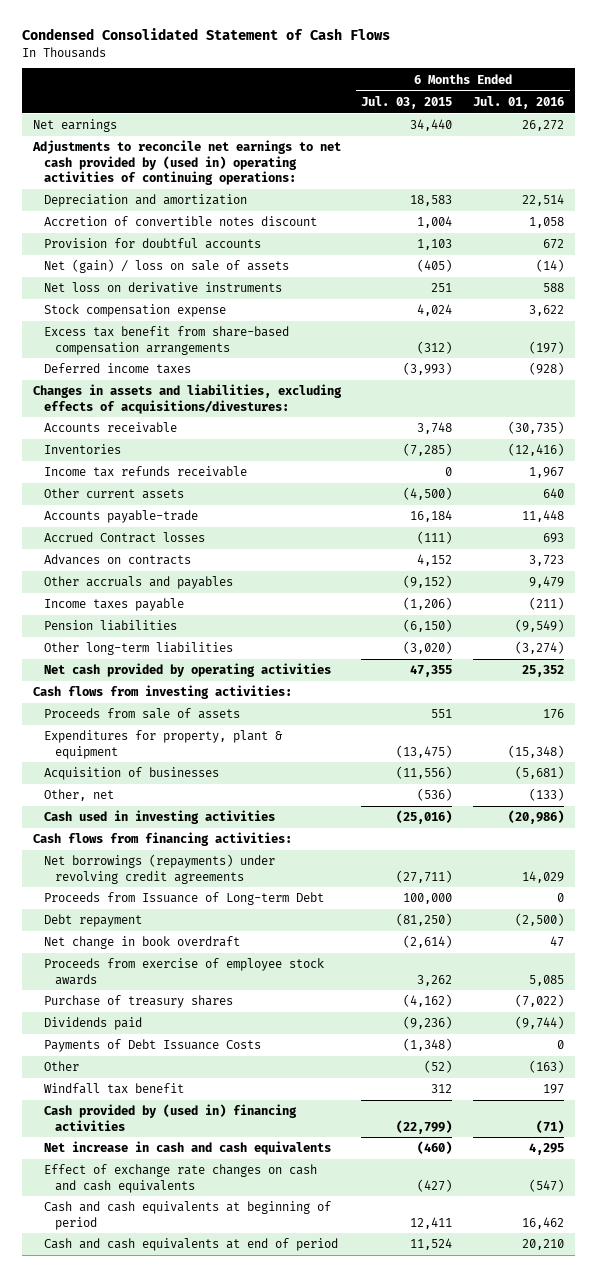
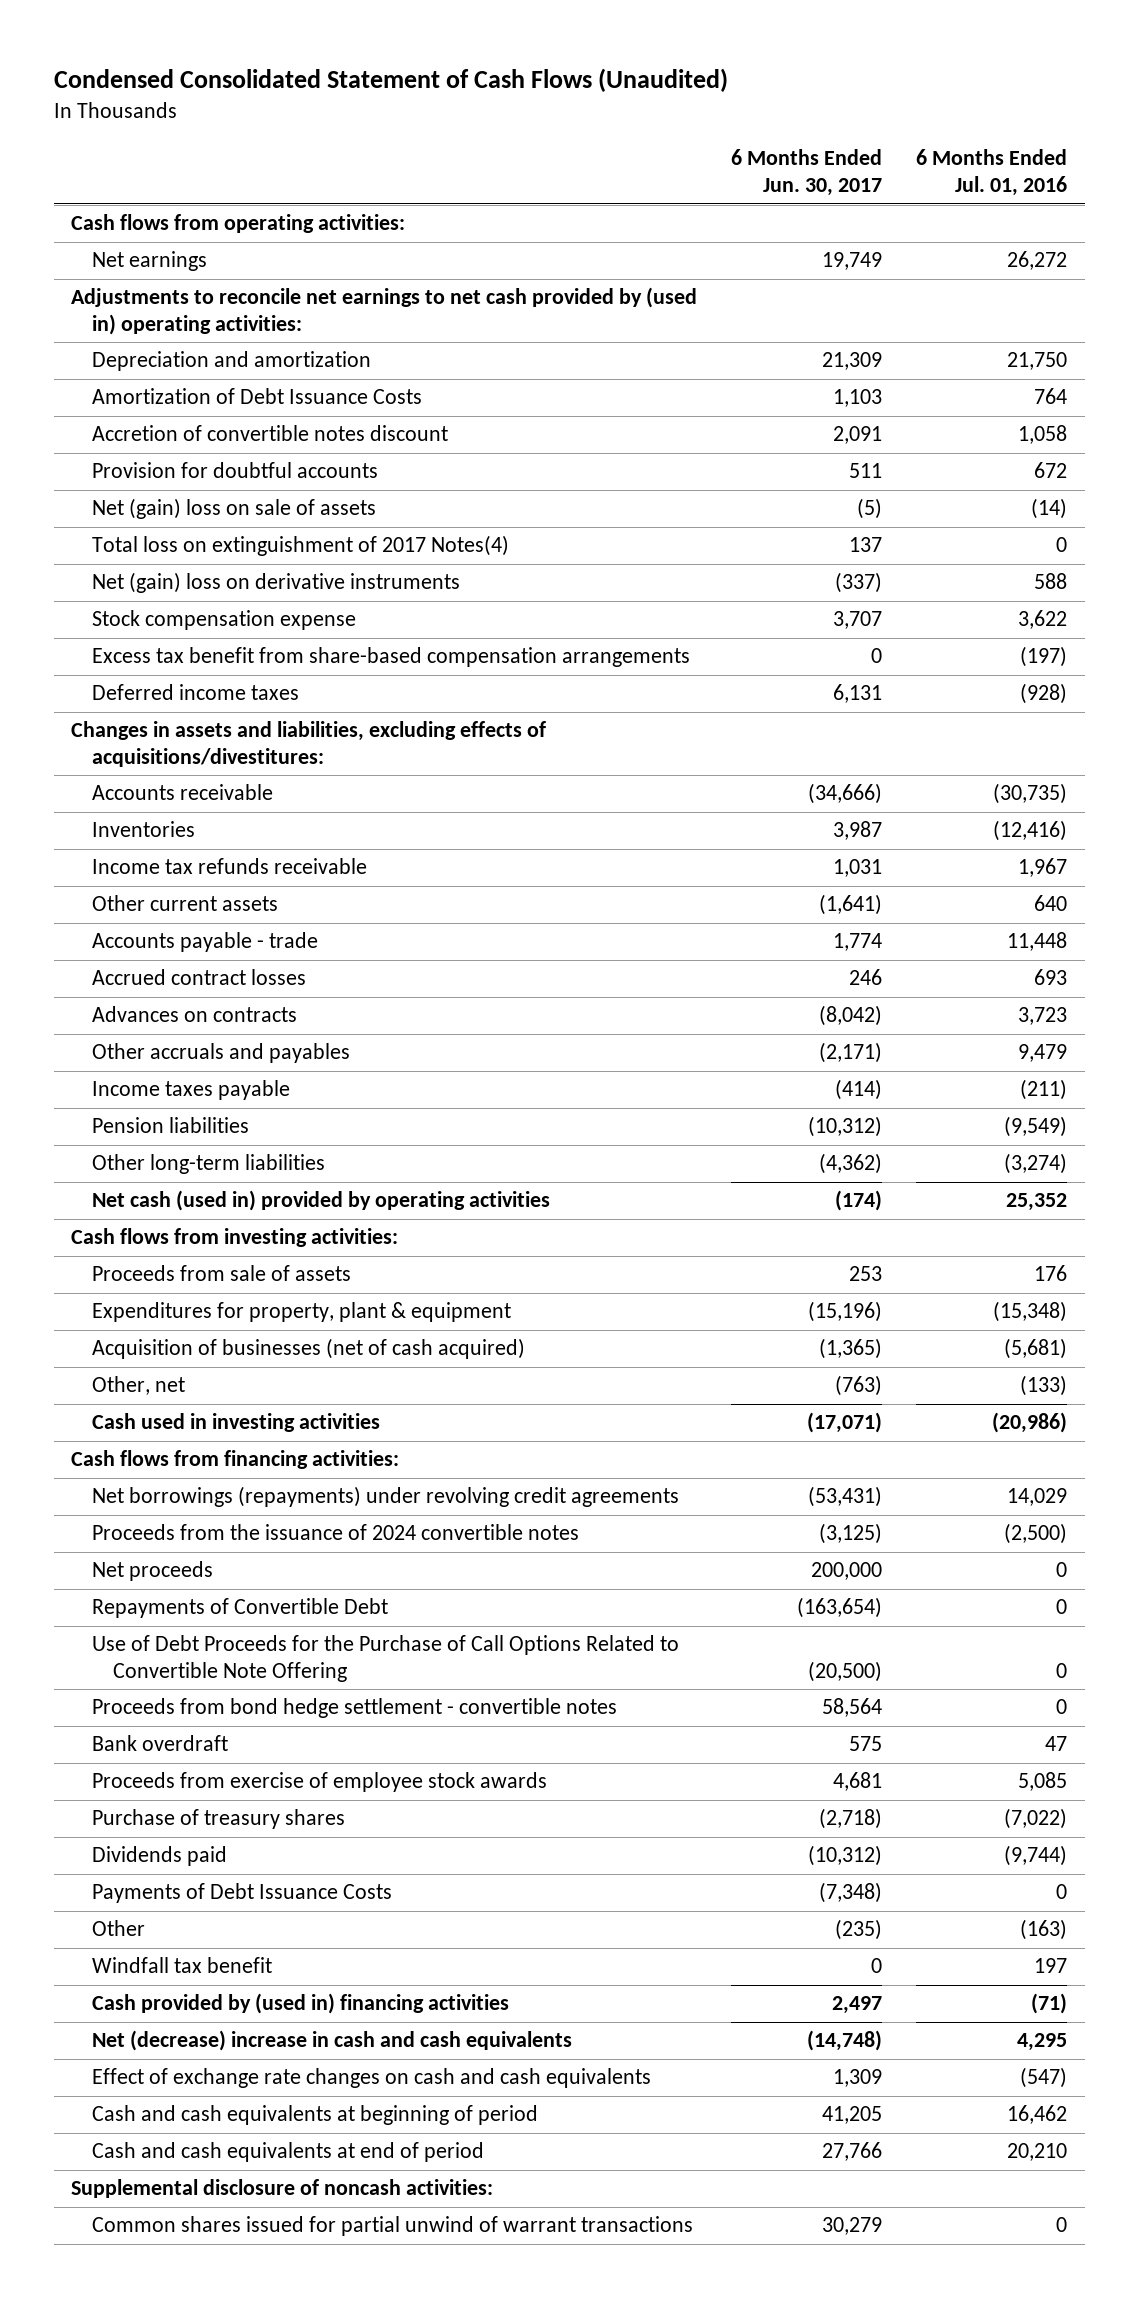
- Condensed Consolidated Statement of Cash Flows
+ Condensed Consolidated Statement of Cash Flows (Unaudited)
- | 6 Months Ended Jul. 03, 2015 | 6 Months Ended Jul. 01, 2016
+ | 6 Months Ended Jun. 30, 2017 | 6 Months Ended Jul. 01, 2016
+ Cash flows from operating activities:
- Adjustments to reconcile net earnings to net cash provided by (used in) operating activities of continuing operations:
- Depreciation and amortization | 18,583 | 22,514
+ Adjustments to reconcile net earnings to net cash provided by (used in) operating activities:
+ Depreciation and amortization | 21,309 | 21,750
+ Amortization of Debt Issuance Costs | 1,103 | 764
- Net (gain) / loss on sale of assets | (405) | (14)
- Net loss on derivative instruments | 251 | 588
+ Net (gain) loss on sale of assets | (5) | (14)
+ Total loss on extinguishment of 2017 Notes(4) | 137 | 0
+ Net (gain) loss on derivative instruments | (337) | 588
- Changes in assets and liabilities, excluding effects of acquisitions/divestures:
+ Changes in assets and liabilities, excluding effects of acquisitions/divestitures:
- Accounts payable-trade | 16,184 | 11,448
- Accrued Contract losses | (111) | 693
+ Accounts payable - trade | 1,774 | 11,448
+ Accrued contract losses | 246 | 693
- Net cash provided by operating activities | 47,355 | 25,352
+ Net cash (used in) provided by operating activities | (174) | 25,352
- Acquisition of businesses | (11,556) | (5,681)
+ Acquisition of businesses (net of cash acquired) | (1,365) | (5,681)
- Proceeds from Issuance of Long-term Debt | 100,000 | 0
- Debt repayment | (81,250) | (2,500)
- Net change in book overdraft | (2,614) | 47
+ Proceeds from the issuance of 2024 convertible notes | (3,125) | (2,500)
+ Net proceeds | 200,000 | 0
+ Repayments of Convertible Debt | (163,654) | 0
+ Use of Debt Proceeds for the Purchase of Call Options Related to Convertible Note Offering | (20,500) | 0
+ Proceeds from bond hedge settlement - convertible notes | 58,564 | 0
+ Bank overdraft | 575 | 47
- Net increase in cash and cash equivalents | (460) | 4,295
+ Net (decrease) increase in cash and cash equivalents | (14,748) | 4,295
+ Supplemental disclosure of noncash activities:
+ Common shares issued for partial unwind of warrant transactions | 30,279 | 0

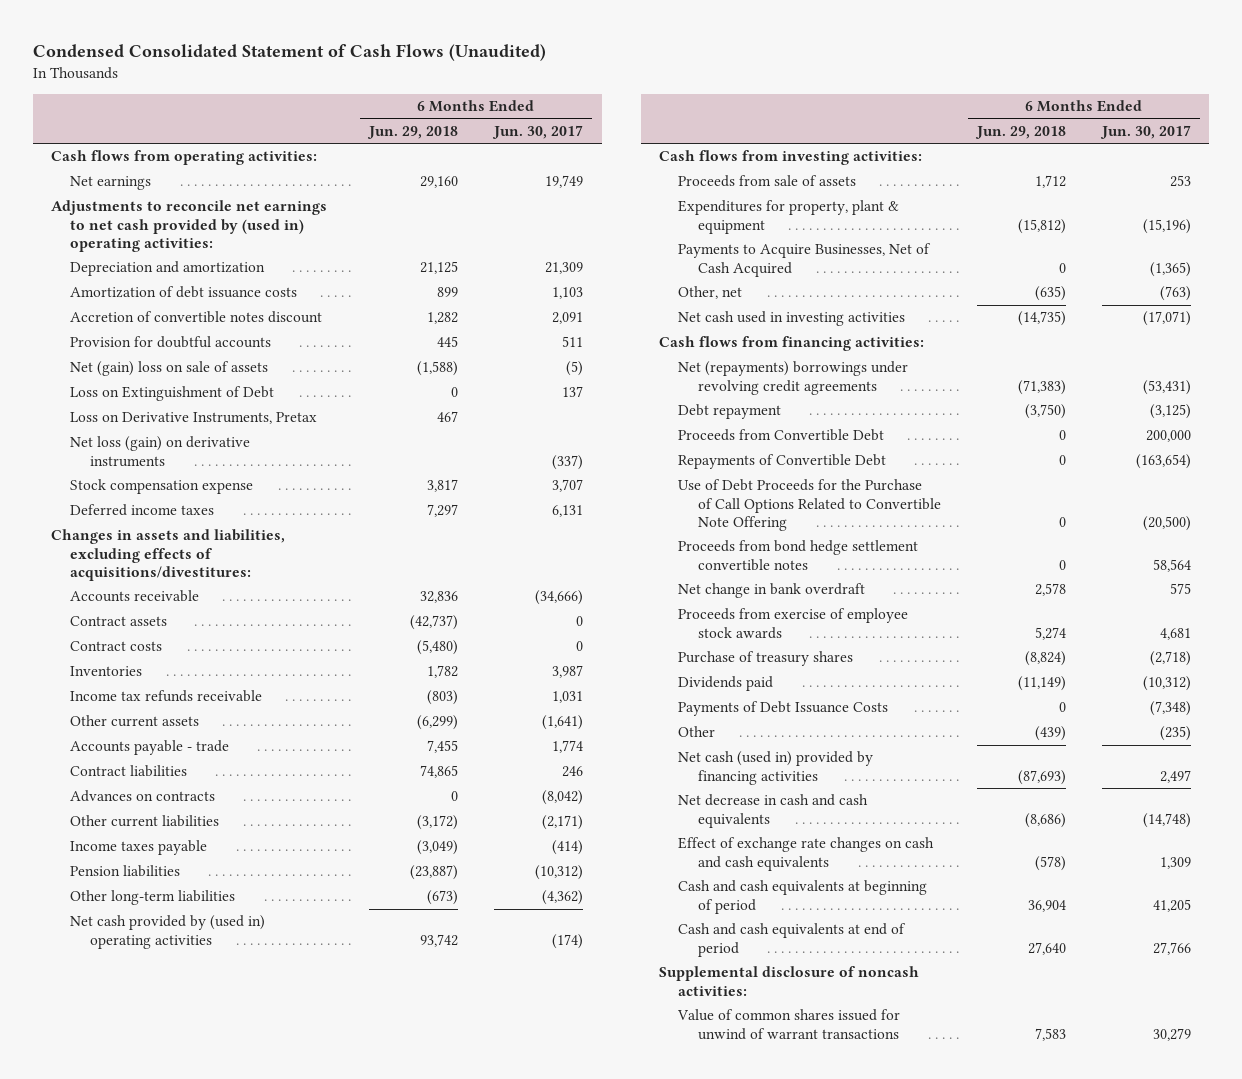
- | 6 Months Ended Jun. 30, 2017 | 6 Months Ended Jul. 01, 2016
+ | 6 Months Ended Jun. 29, 2018 | 6 Months Ended Jun. 30, 2017
- Amortization of Debt Issuance Costs | 1,103 | 764
+ Amortization of debt issuance costs | 899 | 1,103
- Total loss on extinguishment of 2017 Notes(4) | 137 | 0
- Net (gain) loss on derivative instruments | (337) | 588
+ Loss on Extinguishment of Debt | 0 | 137
+ Loss on Derivative Instruments, Pretax | 467 |
+ Net loss (gain) on derivative instruments | | (337)
- Excess tax benefit from share-based compensation arrangements | 0 | (197)
+ Contract assets | (42,737) | 0
+ Contract costs | (5,480) | 0
- Accrued contract losses | 246 | 693
+ Contract liabilities | 74,865 | 246
- Other accruals and payables | (2,171) | 9,479
+ Other current liabilities | (3,172) | (2,171)
- Net cash (used in) provided by operating activities | (174) | 25,352
+ Net cash provided by (used in) operating activities | 93,742 | (174)
- Acquisition of businesses (net of cash acquired) | (1,365) | (5,681)
+ Payments to Acquire Businesses, Net of Cash Acquired | 0 | (1,365)
- Cash used in investing activities | (17,071) | (20,986)
+ Net cash used in investing activities | (14,735) | (17,071)
- Net borrowings (repayments) under revolving credit agreements | (53,431) | 14,029
- Proceeds from the issuance of 2024 convertible notes | (3,125) | (2,500)
- Net proceeds | 200,000 | 0
+ Net (repayments) borrowings under revolving credit agreements | (71,383) | (53,431)
+ Debt repayment | (3,750) | (3,125)
+ Proceeds from Convertible Debt | 0 | 200,000
- Proceeds from bond hedge settlement - convertible notes | 58,564 | 0
- Bank overdraft | 575 | 47
+ Proceeds from bond hedge settlement convertible notes | 0 | 58,564
+ Net change in bank overdraft | 2,578 | 575
- Windfall tax benefit | 0 | 197
- Cash provided by (used in) financing activities | 2,497 | (71)
- Net (decrease) increase in cash and cash equivalents | (14,748) | 4,295
+ Net cash (used in) provided by financing activities | (87,693) | 2,497
+ Net decrease in cash and cash equivalents | (8,686) | (14,748)
- Common shares issued for partial unwind of warrant transactions | 30,279 | 0
+ Value of common shares issued for unwind of warrant transactions | 7,583 | 30,279

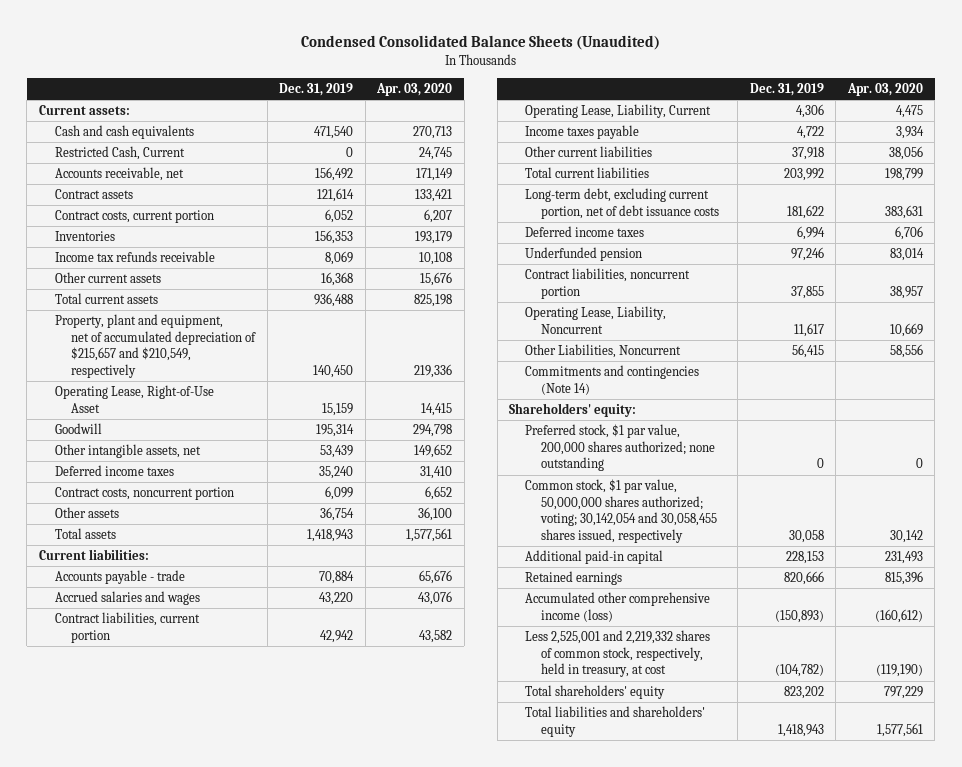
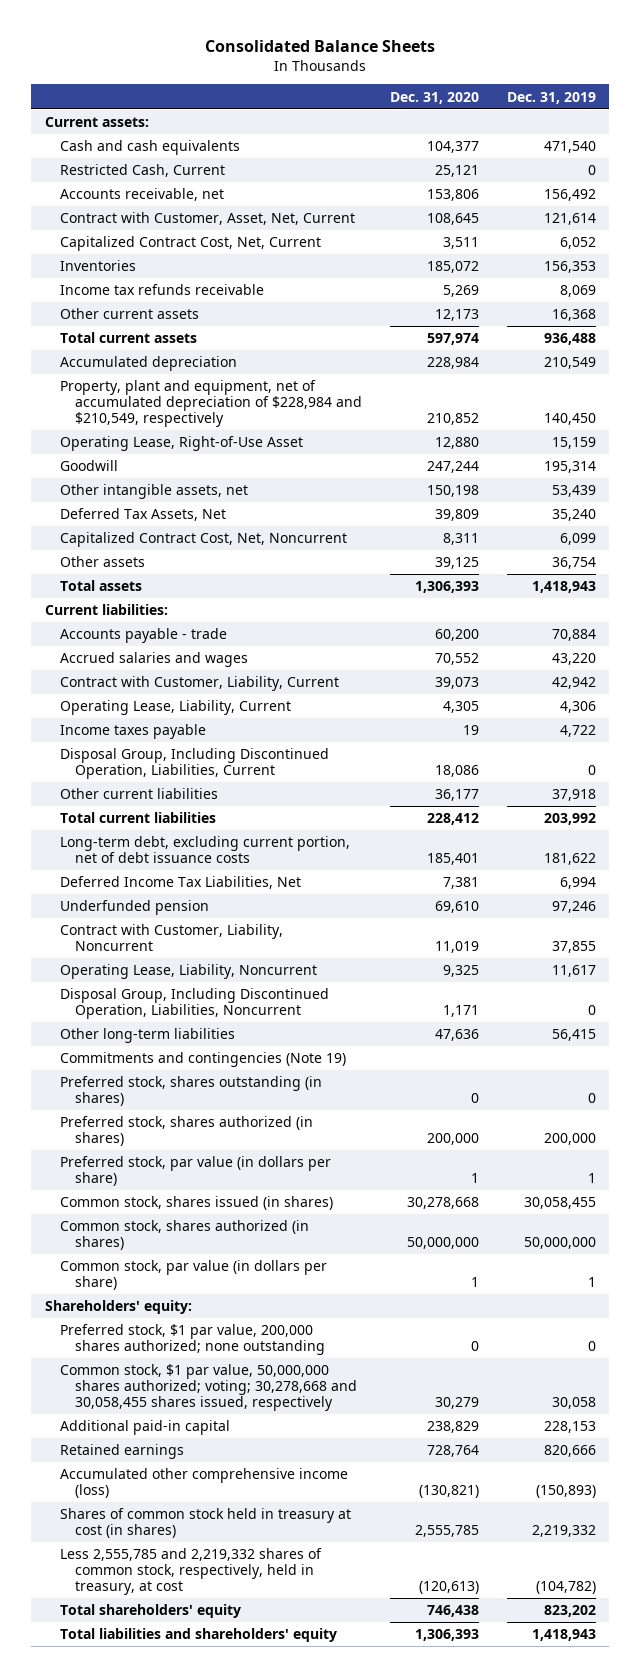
- Condensed Consolidated Balance Sheets (Unaudited)
+ Consolidated Balance Sheets
- | Dec. 31, 2019 | Apr. 03, 2020
+ | Dec. 31, 2020 | Dec. 31, 2019
- Contract assets | 121,614 | 133,421
- Contract costs, current portion | 6,052 | 6,207
+ Contract with Customer, Asset, Net, Current | 108,645 | 121,614
+ Capitalized Contract Cost, Net, Current | 3,511 | 6,052
- Property, plant and equipment, net of accumulated depreciation of $215,657 and $210,549, respectively | 140,450 | 219,336
+ Accumulated depreciation | 228,984 | 210,549
+ Property, plant and equipment, net of accumulated depreciation of $228,984 and $210,549, respectively | 210,852 | 140,450
- Deferred income taxes | 35,240 | 31,410
- Contract costs, noncurrent portion | 6,099 | 6,652
+ Deferred Tax Assets, Net | 39,809 | 35,240
+ Capitalized Contract Cost, Net, Noncurrent | 8,311 | 6,099
- Contract liabilities, current portion | 42,942 | 43,582
+ Contract with Customer, Liability, Current | 39,073 | 42,942
+ Disposal Group, Including Discontinued Operation, Liabilities, Current | 18,086 | 0
- Deferred income taxes | 6,994 | 6,706
+ Deferred Income Tax Liabilities, Net | 7,381 | 6,994
- Contract liabilities, noncurrent portion | 37,855 | 38,957
+ Contract with Customer, Liability, Noncurrent | 11,019 | 37,855
- Other Liabilities, Noncurrent | 56,415 | 58,556
- Commitments and contingencies (Note 14)
+ Disposal Group, Including Discontinued Operation, Liabilities, Noncurrent | 1,171 | 0
+ Other long-term liabilities | 47,636 | 56,415
+ Commitments and contingencies (Note 19)
+ Preferred stock, shares outstanding (in shares) | 0 | 0
+ Preferred stock, shares authorized (in shares) | 200,000 | 200,000
+ Preferred stock, par value (in dollars per share) | 1 | 1
+ Common stock, shares issued (in shares) | 30,278,668 | 30,058,455
+ Common stock, shares authorized (in shares) | 50,000,000 | 50,000,000
+ Common stock, par value (in dollars per share) | 1 | 1
- Common stock, $1 par value, 50,000,000 shares authorized; voting; 30,142,054 and 30,058,455 shares issued, respectively | 30,058 | 30,142
+ Common stock, $1 par value, 50,000,000 shares authorized; voting; 30,278,668 and 30,058,455 shares issued, respectively | 30,279 | 30,058
- Less 2,525,001 and 2,219,332 shares of common stock, respectively, held in treasury, at cost | (104,782) | (119,190)
+ Shares of common stock held in treasury at cost (in shares) | 2,555,785 | 2,219,332
+ Less 2,555,785 and 2,219,332 shares of common stock, respectively, held in treasury, at cost | (120,613) | (104,782)

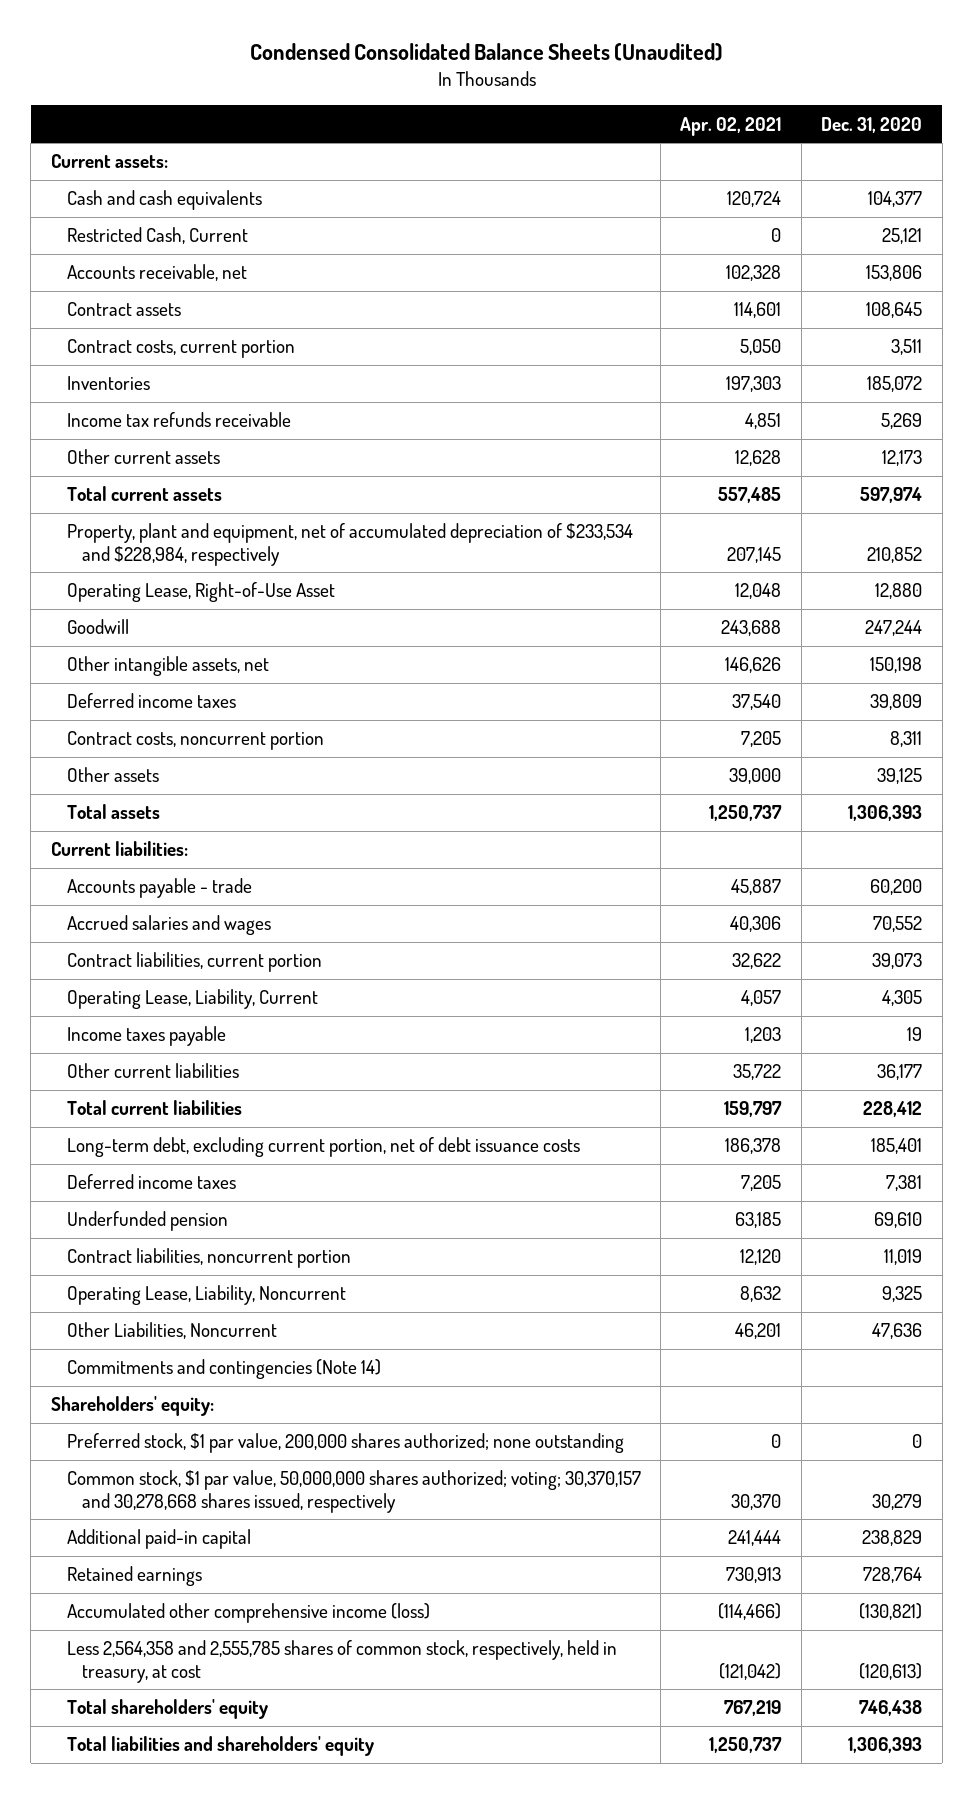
- Consolidated Balance Sheets
+ Condensed Consolidated Balance Sheets (Unaudited)
- | Dec. 31, 2020 | Dec. 31, 2019
+ | Apr. 02, 2021 | Dec. 31, 2020
- Contract with Customer, Asset, Net, Current | 108,645 | 121,614
- Capitalized Contract Cost, Net, Current | 3,511 | 6,052
+ Contract assets | 114,601 | 108,645
+ Contract costs, current portion | 5,050 | 3,511
- Accumulated depreciation | 228,984 | 210,549
- Property, plant and equipment, net of accumulated depreciation of $228,984 and $210,549, respectively | 210,852 | 140,450
+ Property, plant and equipment, net of accumulated depreciation of $233,534 and $228,984, respectively | 207,145 | 210,852
- Deferred Tax Assets, Net | 39,809 | 35,240
- Capitalized Contract Cost, Net, Noncurrent | 8,311 | 6,099
+ Deferred income taxes | 37,540 | 39,809
+ Contract costs, noncurrent portion | 7,205 | 8,311
- Contract with Customer, Liability, Current | 39,073 | 42,942
+ Contract liabilities, current portion | 32,622 | 39,073
- Disposal Group, Including Discontinued Operation, Liabilities, Current | 18,086 | 0
- Deferred Income Tax Liabilities, Net | 7,381 | 6,994
+ Deferred income taxes | 7,205 | 7,381
- Contract with Customer, Liability, Noncurrent | 11,019 | 37,855
+ Contract liabilities, noncurrent portion | 12,120 | 11,019
- Disposal Group, Including Discontinued Operation, Liabilities, Noncurrent | 1,171 | 0
- Other long-term liabilities | 47,636 | 56,415
- Commitments and contingencies (Note 19)
- Preferred stock, shares outstanding (in shares) | 0 | 0
- Preferred stock, shares authorized (in shares) | 200,000 | 200,000
- Preferred stock, par value (in dollars per share) | 1 | 1
- Common stock, shares issued (in shares) | 30,278,668 | 30,058,455
- Common stock, shares authorized (in shares) | 50,000,000 | 50,000,000
- Common stock, par value (in dollars per share) | 1 | 1
+ Other Liabilities, Noncurrent | 46,201 | 47,636
+ Commitments and contingencies (Note 14)
- Common stock, $1 par value, 50,000,000 shares authorized; voting; 30,278,668 and 30,058,455 shares issued, respectively | 30,279 | 30,058
+ Common stock, $1 par value, 50,000,000 shares authorized; voting; 30,370,157 and 30,278,668 shares issued, respectively | 30,370 | 30,279
- Shares of common stock held in treasury at cost (in shares) | 2,555,785 | 2,219,332
- Less 2,555,785 and 2,219,332 shares of common stock, respectively, held in treasury, at cost | (120,613) | (104,782)
+ Less 2,564,358 and 2,555,785 shares of common stock, respectively, held in treasury, at cost | (121,042) | (120,613)

